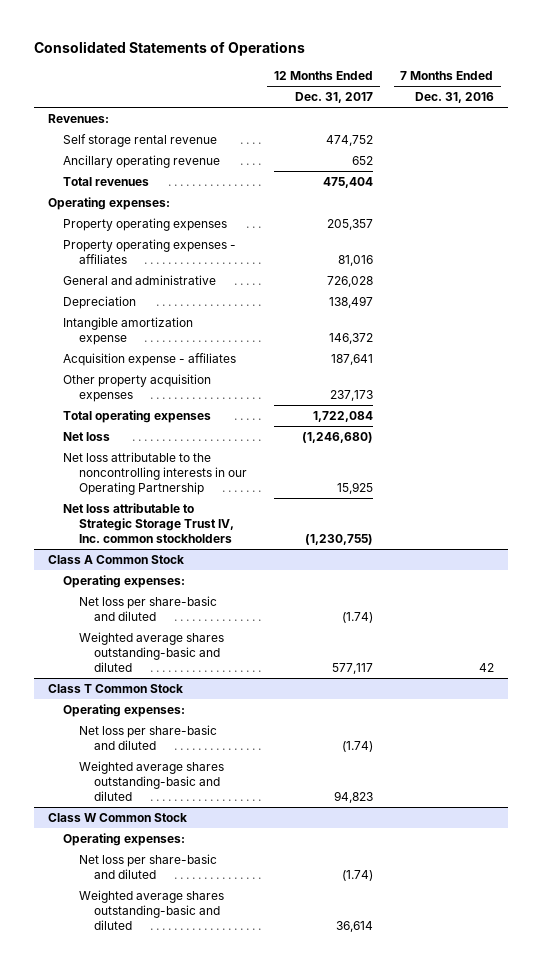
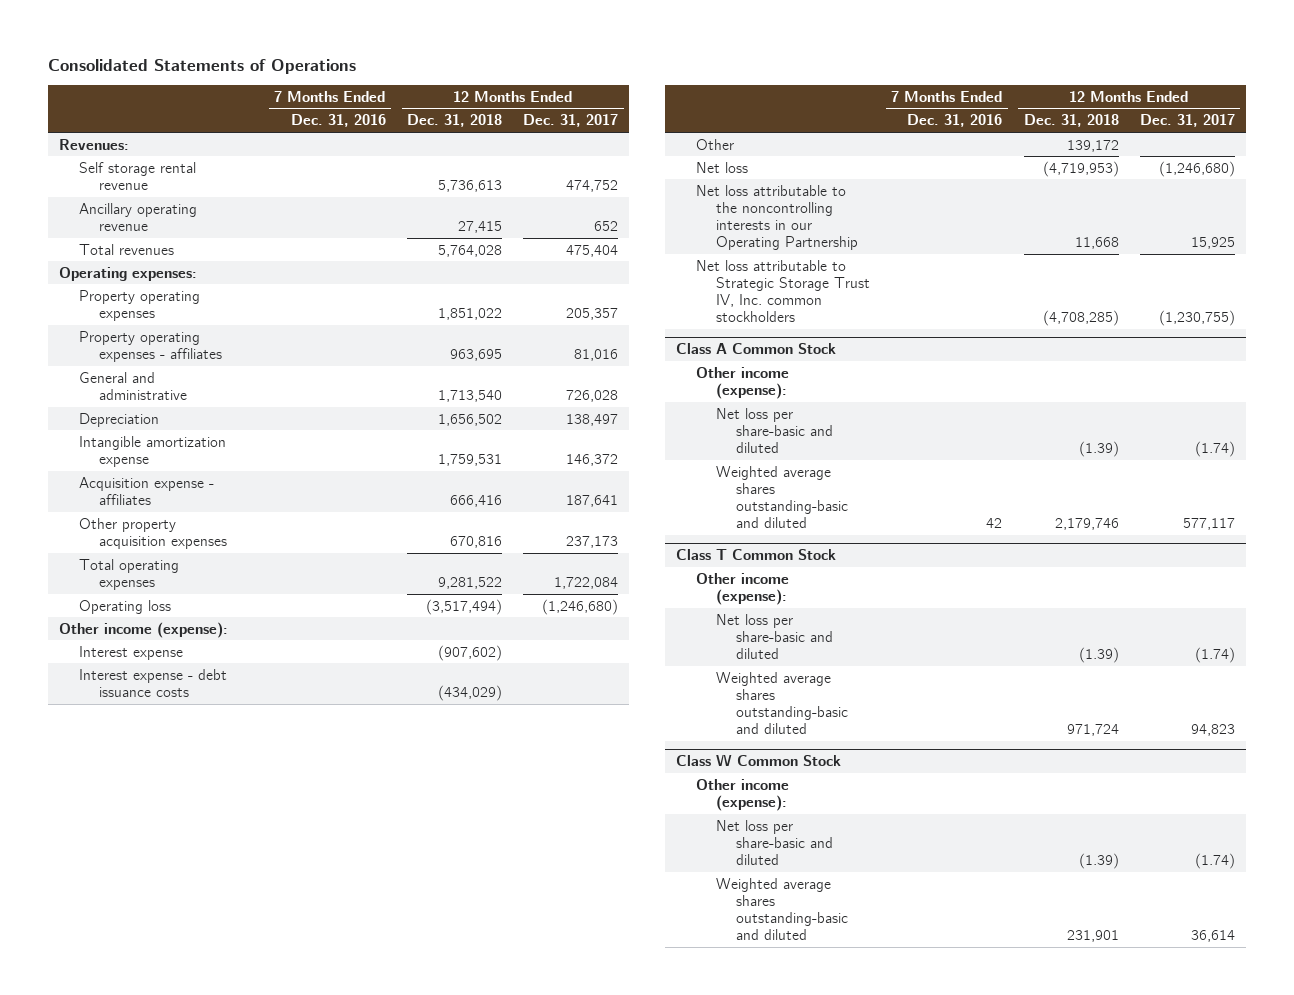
- | 12 Months Ended Dec. 31, 2017 | 7 Months Ended Dec. 31, 2016
+ | 7 Months Ended Dec. 31, 2016 | 12 Months Ended Dec. 31, 2018 | 12 Months Ended Dec. 31, 2017
+ Operating loss | | (3,517,494) | (1,246,680)
+ Other income (expense):
+ Interest expense | | (907,602) |
+ Interest expense - debt issuance costs | | (434,029) |
+ Other | | 139,172 |
@ Class A Common Stock
- Operating expenses:
+ Other income (expense):
@ Class T Common Stock
- Operating expenses:
+ Other income (expense):
@ Class W Common Stock
- Operating expenses:
+ Other income (expense):

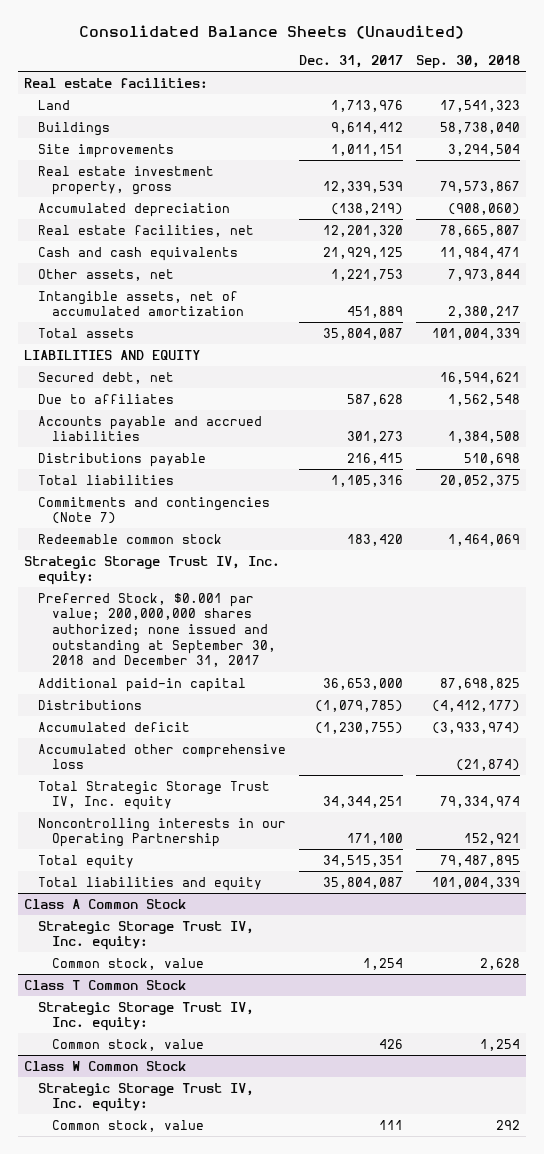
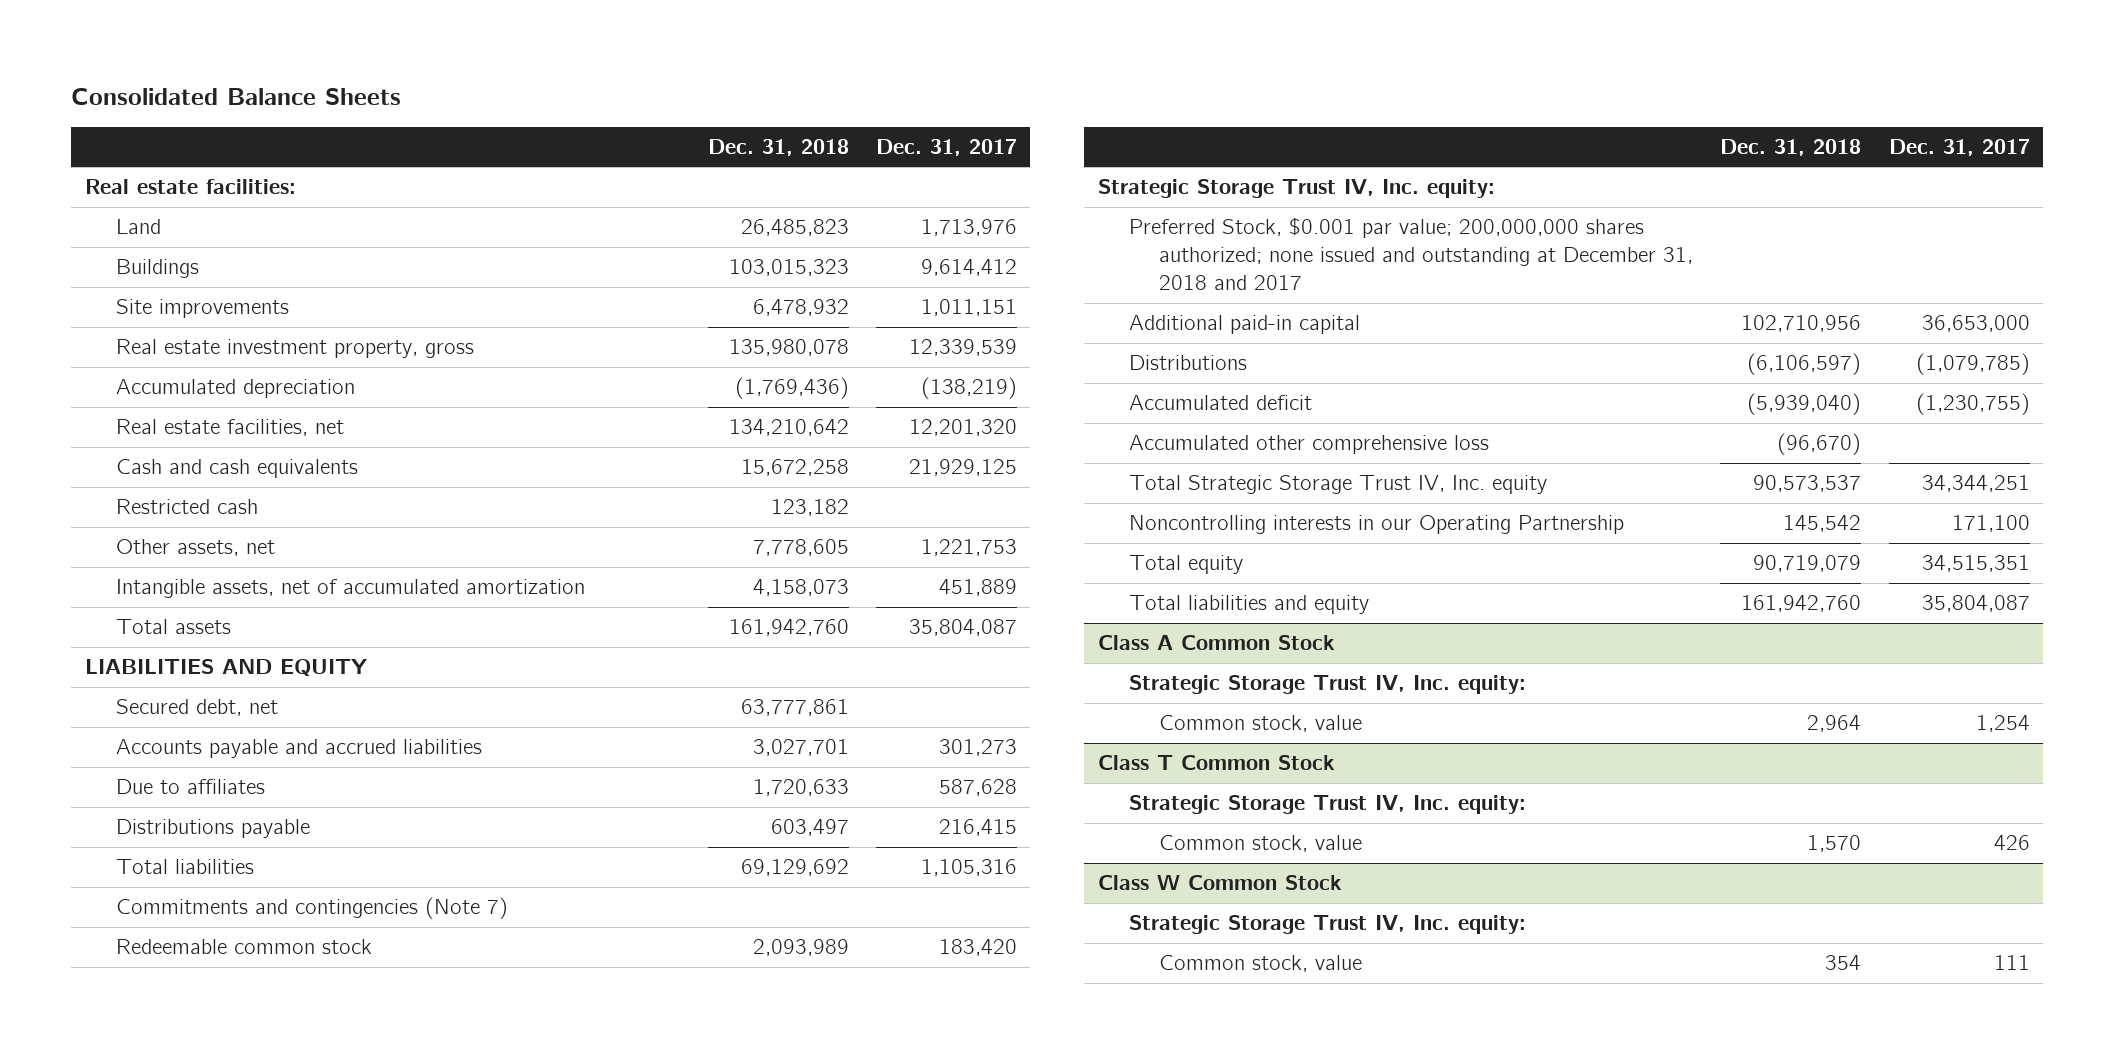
- Consolidated Balance Sheets (Unaudited)
+ Consolidated Balance Sheets
- | Dec. 31, 2017 | Sep. 30, 2018
+ | Dec. 31, 2018 | Dec. 31, 2017
+ Restricted cash | 123,182 |
moved down: Due to affiliates | 1,720,633 | 587,628
- Preferred Stock, $0.001 par value; 200,000,000 shares authorized; none issued and outstanding at September 30, 2018 and December 31, 2017
+ Preferred Stock, $0.001 par value; 200,000,000 shares authorized; none issued and outstanding at December 31, 2018 and 2017

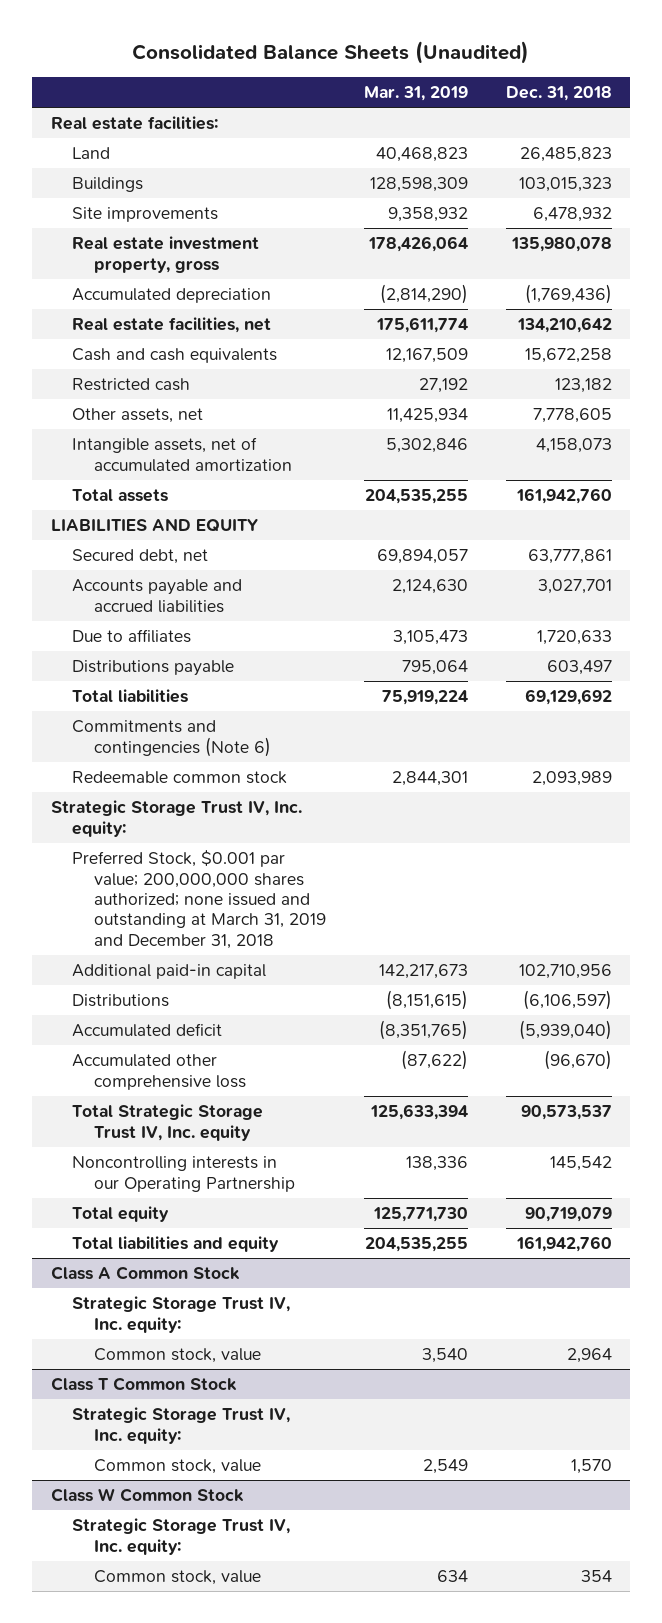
- Consolidated Balance Sheets
+ Consolidated Balance Sheets (Unaudited)
- | Dec. 31, 2018 | Dec. 31, 2017
+ | Mar. 31, 2019 | Dec. 31, 2018
- Commitments and contingencies (Note 7)
+ Commitments and contingencies (Note 6)
- Preferred Stock, $0.001 par value; 200,000,000 shares authorized; none issued and outstanding at December 31, 2018 and 2017
+ Preferred Stock, $0.001 par value; 200,000,000 shares authorized; none issued and outstanding at March 31, 2019 and December 31, 2018

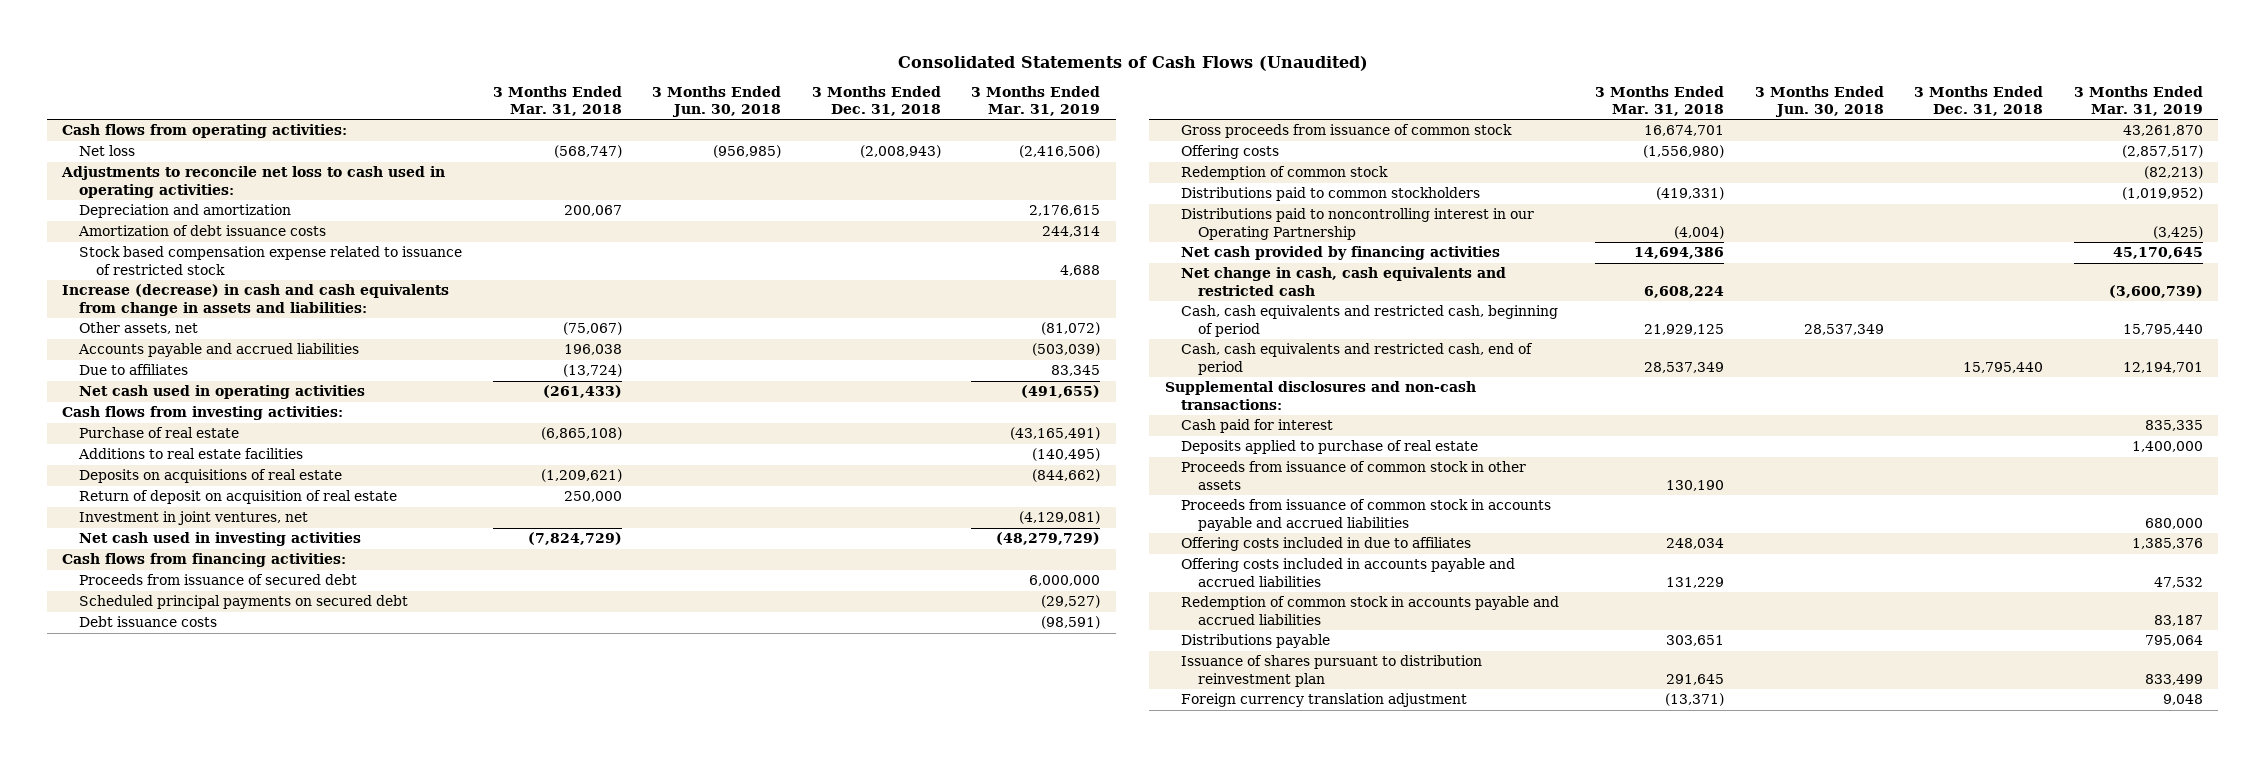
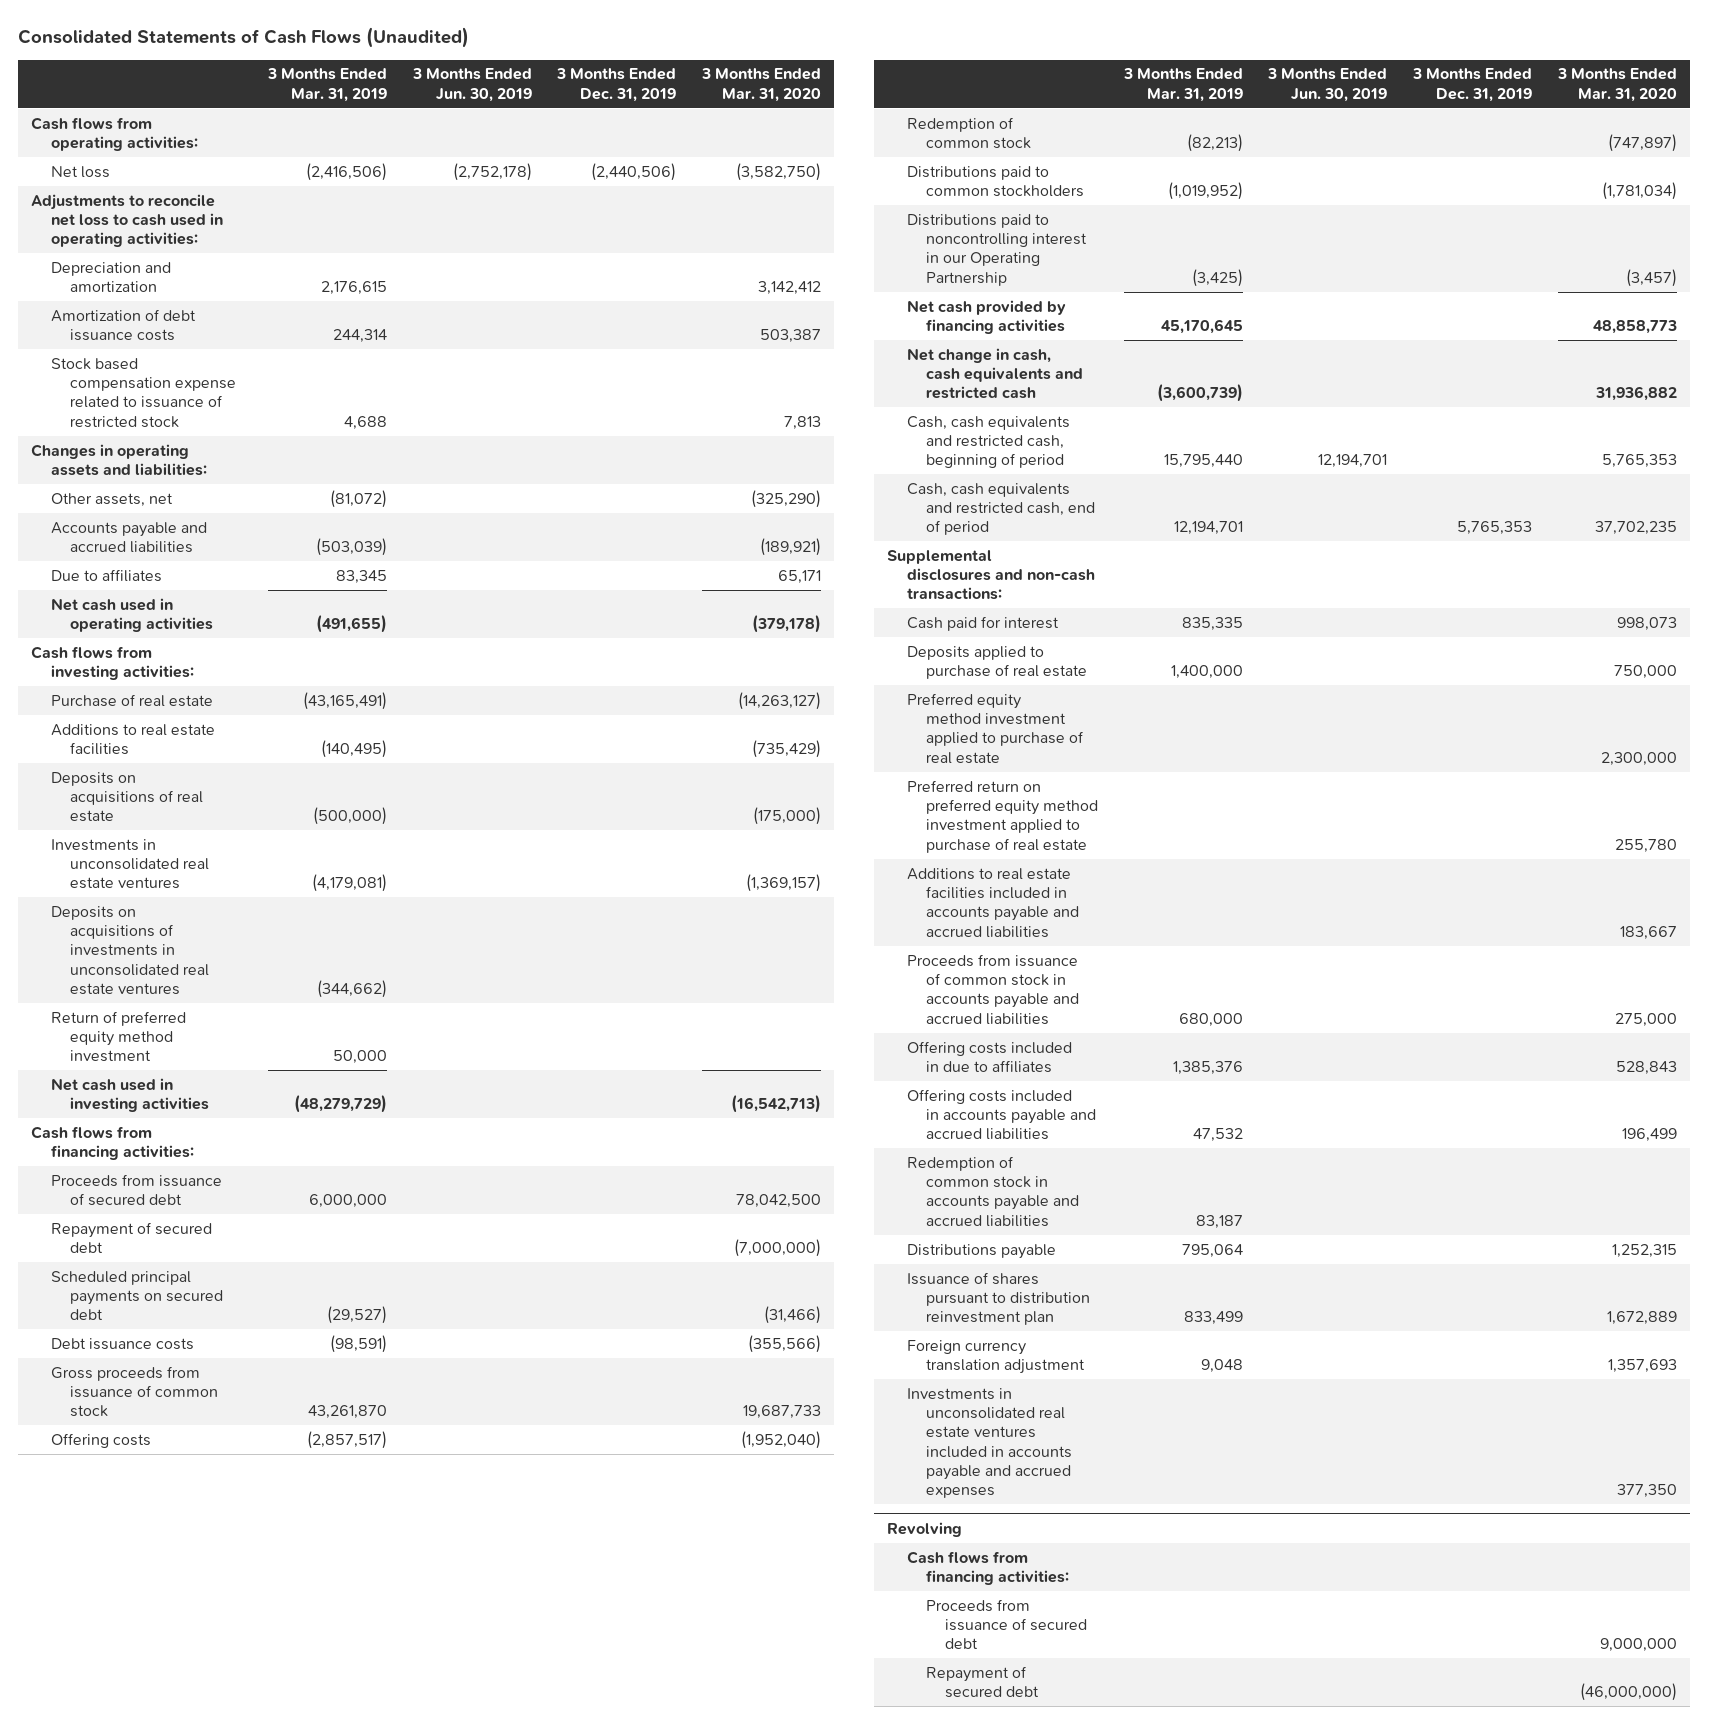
- | 3 Months Ended Mar. 31, 2018 | 3 Months Ended Jun. 30, 2018 | 3 Months Ended Dec. 31, 2018 | 3 Months Ended Mar. 31, 2019
+ | 3 Months Ended Mar. 31, 2019 | 3 Months Ended Jun. 30, 2019 | 3 Months Ended Dec. 31, 2019 | 3 Months Ended Mar. 31, 2020
- Increase (decrease) in cash and cash equivalents from change in assets and liabilities:
+ Changes in operating assets and liabilities:
- Deposits on acquisitions of real estate | (1,209,621) | | | (844,662)
- Return of deposit on acquisition of real estate | 250,000 | | |
- Investment in joint ventures, net | | | | (4,129,081)
+ Deposits on acquisitions of real estate | (500,000) | | | (175,000)
+ Investments in unconsolidated real estate ventures | (4,179,081) | | | (1,369,157)
+ Deposits on acquisitions of investments in unconsolidated real estate ventures | (344,662) | | |
+ Return of preferred equity method investment | 50,000 | | |
+ Repayment of secured debt | | | | (7,000,000)
- Proceeds from issuance of common stock in other assets | 130,190 | | |
+ Preferred equity method investment applied to purchase of real estate | | | | 2,300,000
+ Preferred return on preferred equity method investment applied to purchase of real estate | | | | 255,780
+ Additions to real estate facilities included in accounts payable and accrued liabilities | | | | 183,667
+ Investments in unconsolidated real estate ventures included in accounts payable and accrued expenses | | | | 377,350
+ Revolving
+ Cash flows from financing activities:
+ Proceeds from issuance of secured debt | | | | 9,000,000
+ Repayment of secured debt | | | | (46,000,000)

